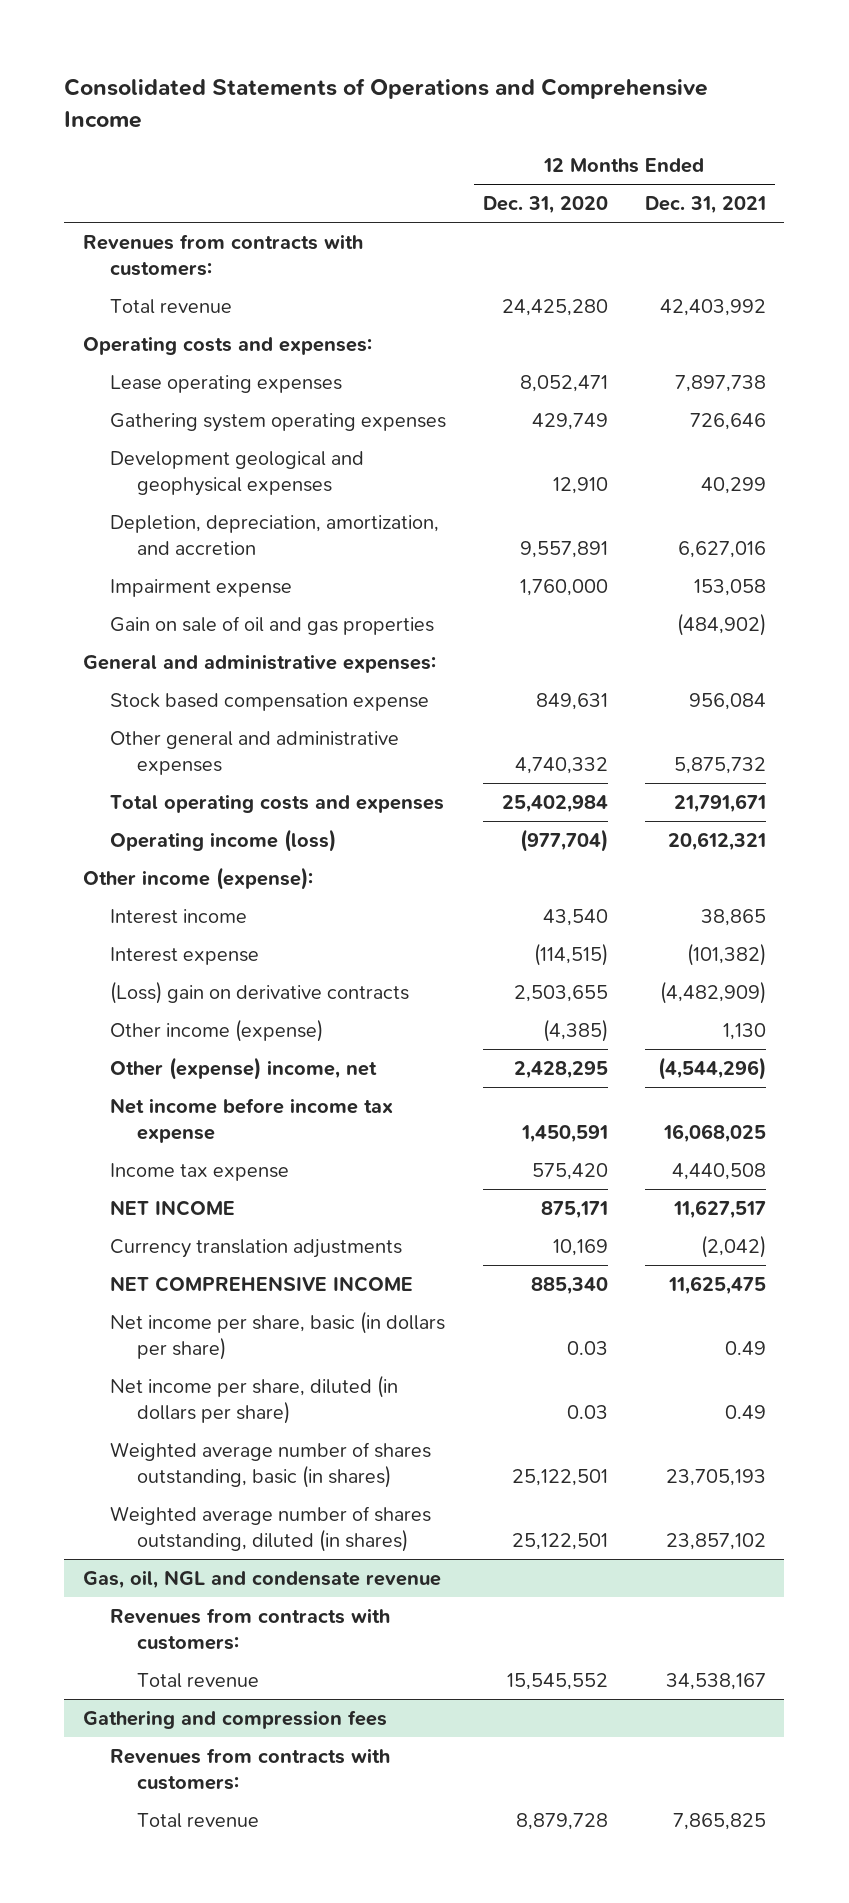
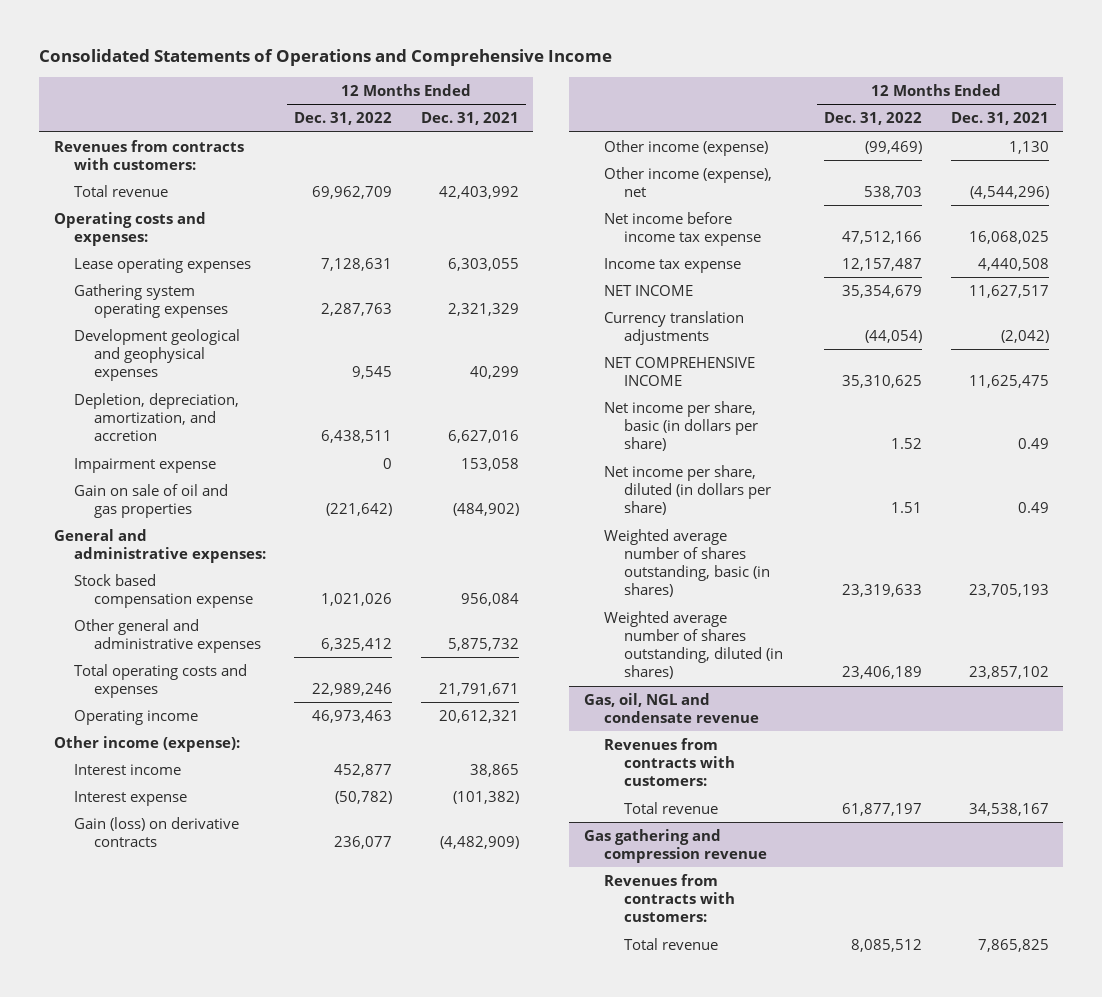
- | 12 Months Ended Dec. 31, 2020 | 12 Months Ended Dec. 31, 2021
+ | 12 Months Ended Dec. 31, 2022 | 12 Months Ended Dec. 31, 2021
- Lease operating expenses | 8,052,471 | 7,897,738
- Gathering system operating expenses | 429,749 | 726,646
+ Lease operating expenses | 7,128,631 | 6,303,055
+ Gathering system operating expenses | 2,287,763 | 2,321,329
- Operating income (loss) | (977,704) | 20,612,321
+ Operating income | 46,973,463 | 20,612,321
- (Loss) gain on derivative contracts | 2,503,655 | (4,482,909)
+ Gain (loss) on derivative contracts | 236,077 | (4,482,909)
- Other (expense) income, net | 2,428,295 | (4,544,296)
+ Other income (expense), net | 538,703 | (4,544,296)
- Gathering and compression fees
+ Gas gathering and compression revenue

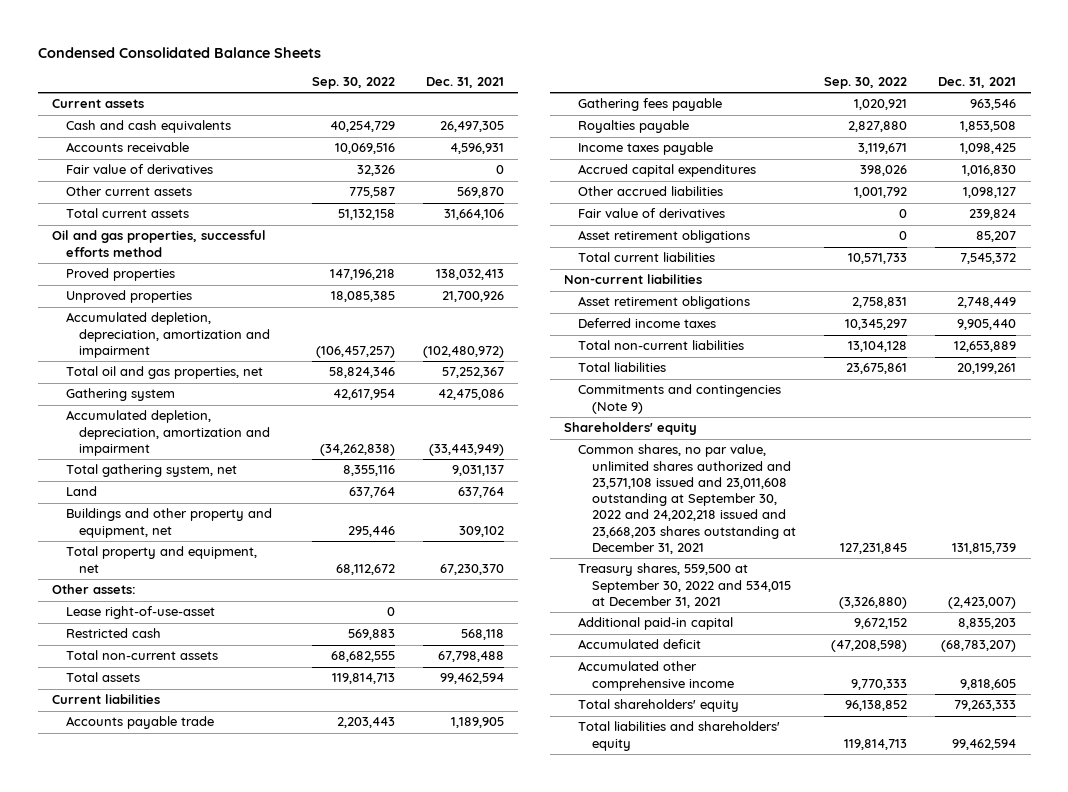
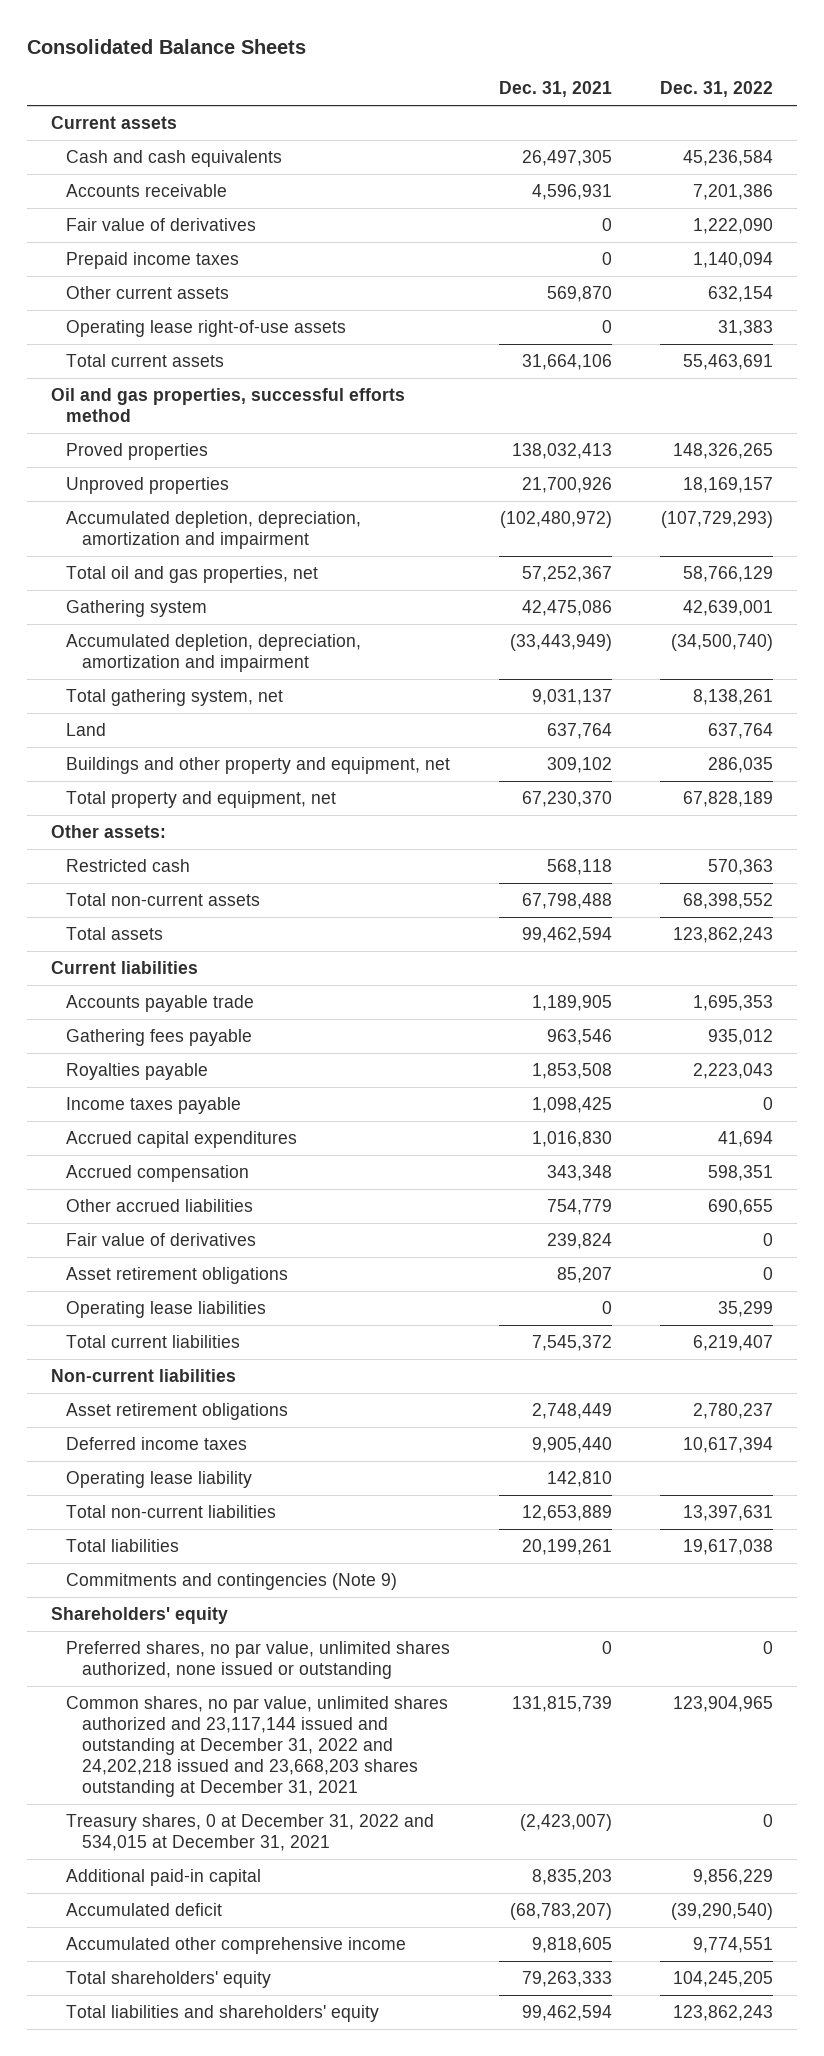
- Condensed Consolidated Balance Sheets
+ Consolidated Balance Sheets
- | Sep. 30, 2022 | Dec. 31, 2021
+ | Dec. 31, 2021 | Dec. 31, 2022
+ Prepaid income taxes | 0 | 1,140,094
+ Operating lease right-of-use assets | 0 | 31,383
- Lease right-of-use-asset | 0 |
- Other accrued liabilities | 1,001,792 | 1,098,127
+ Accrued compensation | 343,348 | 598,351
+ Other accrued liabilities | 754,779 | 690,655
+ Operating lease liabilities | 0 | 35,299
+ Operating lease liability | 142,810 |
- Common shares, no par value, unlimited shares authorized and 23,571,108 issued and 23,011,608 outstanding at September 30, 2022 and 24,202,218 issued and 23,668,203 shares outstanding at December 31, 2021 | 127,231,845 | 131,815,739
- Treasury shares, 559,500 at September 30, 2022 and 534,015 at December 31, 2021 | (3,326,880) | (2,423,007)
+ Preferred shares, no par value, unlimited shares authorized, none issued or outstanding | 0 | 0
+ Common shares, no par value, unlimited shares authorized and 23,117,144 issued and outstanding at December 31, 2022 and 24,202,218 issued and 23,668,203 shares outstanding at December 31, 2021 | 131,815,739 | 123,904,965
+ Treasury shares, 0 at December 31, 2022 and 534,015 at December 31, 2021 | (2,423,007) | 0

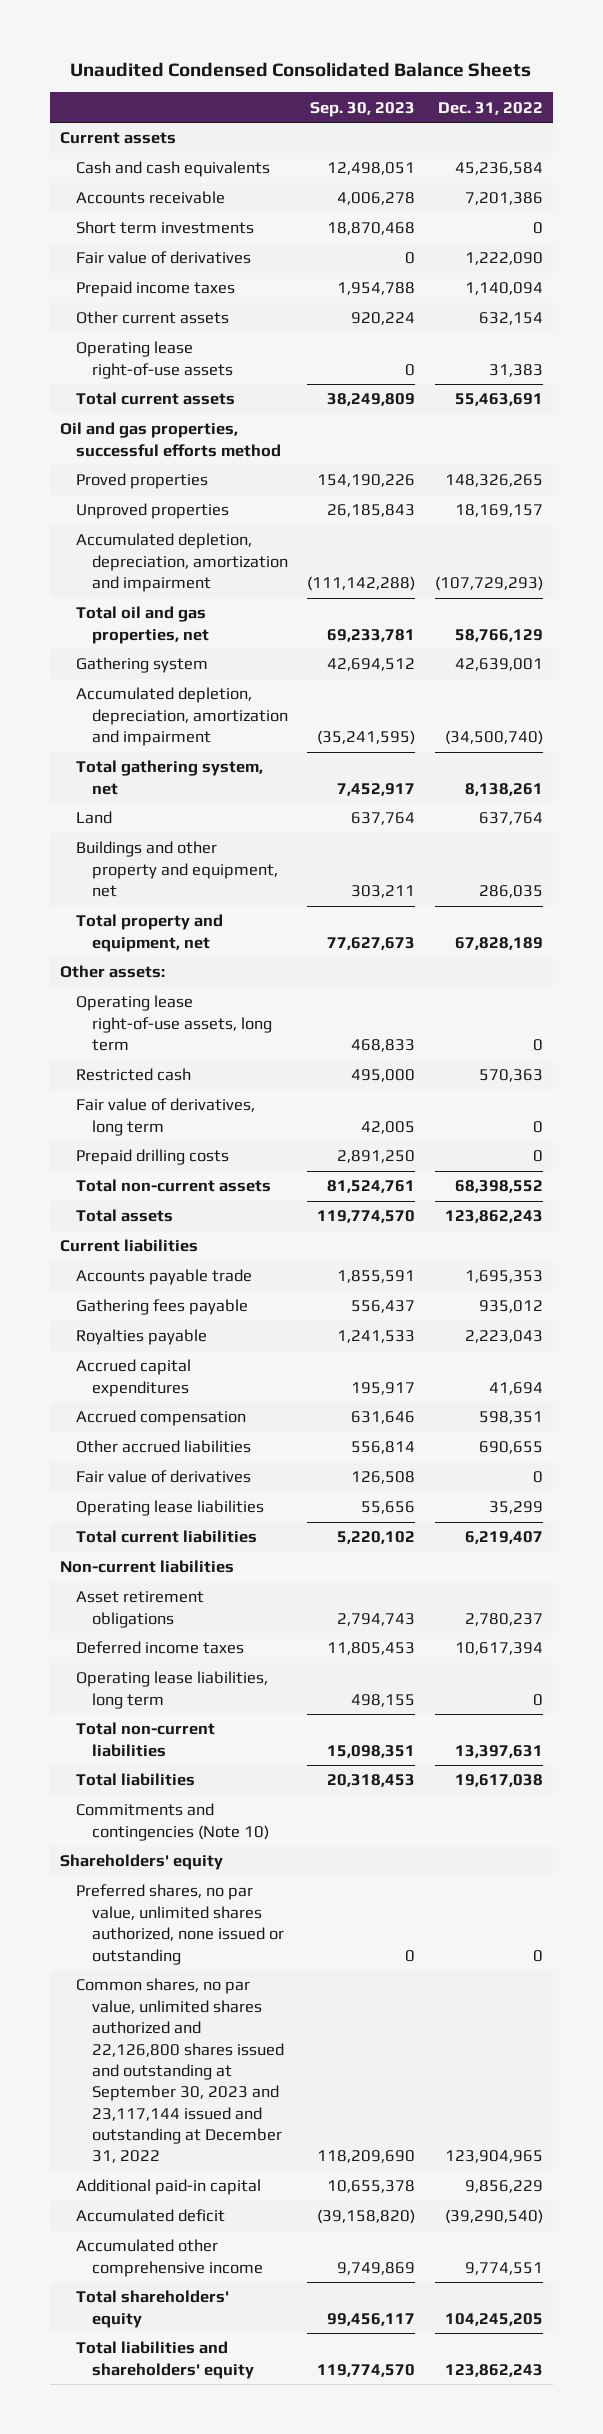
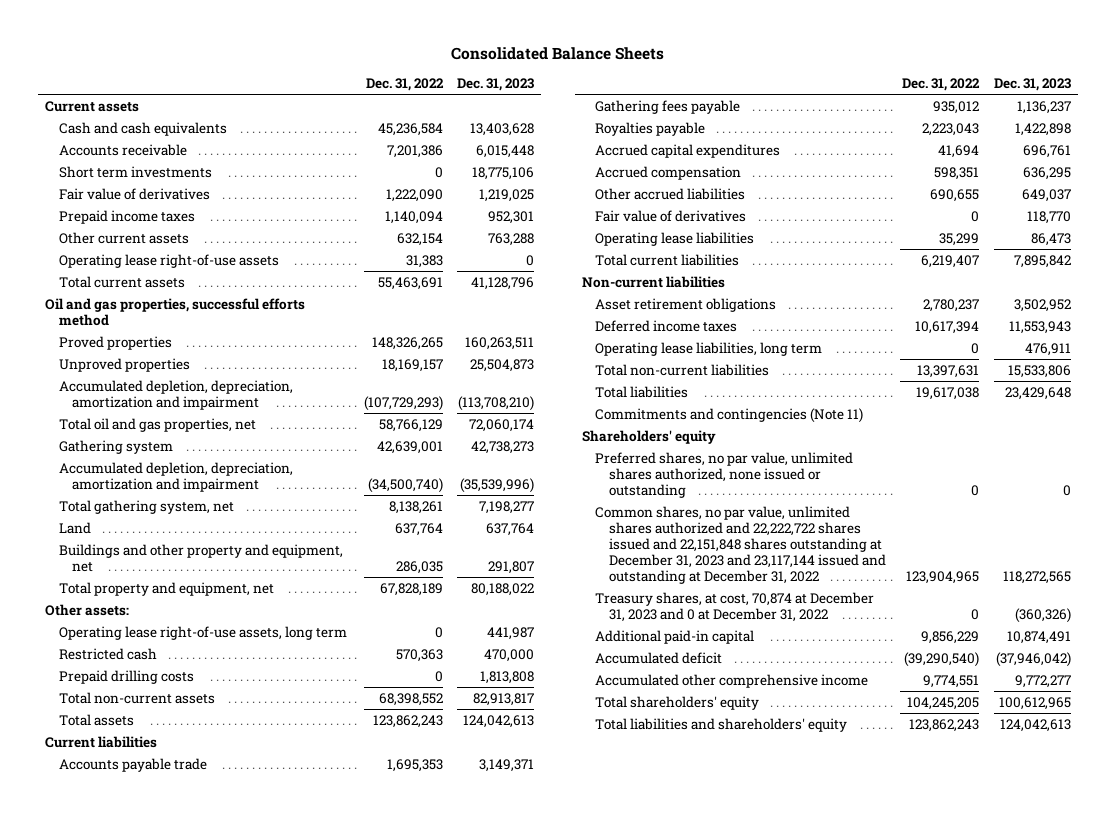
- Unaudited Condensed Consolidated Balance Sheets
+ Consolidated Balance Sheets
- | Sep. 30, 2023 | Dec. 31, 2022
+ | Dec. 31, 2022 | Dec. 31, 2023
- Fair value of derivatives, long term | 42,005 | 0
- Commitments and contingencies (Note 10)
+ Commitments and contingencies (Note 11)
- Common shares, no par value, unlimited shares authorized and 22,126,800 shares issued and outstanding at September 30, 2023 and 23,117,144 issued and outstanding at December 31, 2022 | 118,209,690 | 123,904,965
+ Common shares, no par value, unlimited shares authorized and 22,222,722 shares issued and 22,151,848 shares outstanding at December 31, 2023 and 23,117,144 issued and outstanding at December 31, 2022 | 123,904,965 | 118,272,565
+ Treasury shares, at cost, 70,874 at December 31, 2023 and 0 at December 31, 2022 | 0 | (360,326)

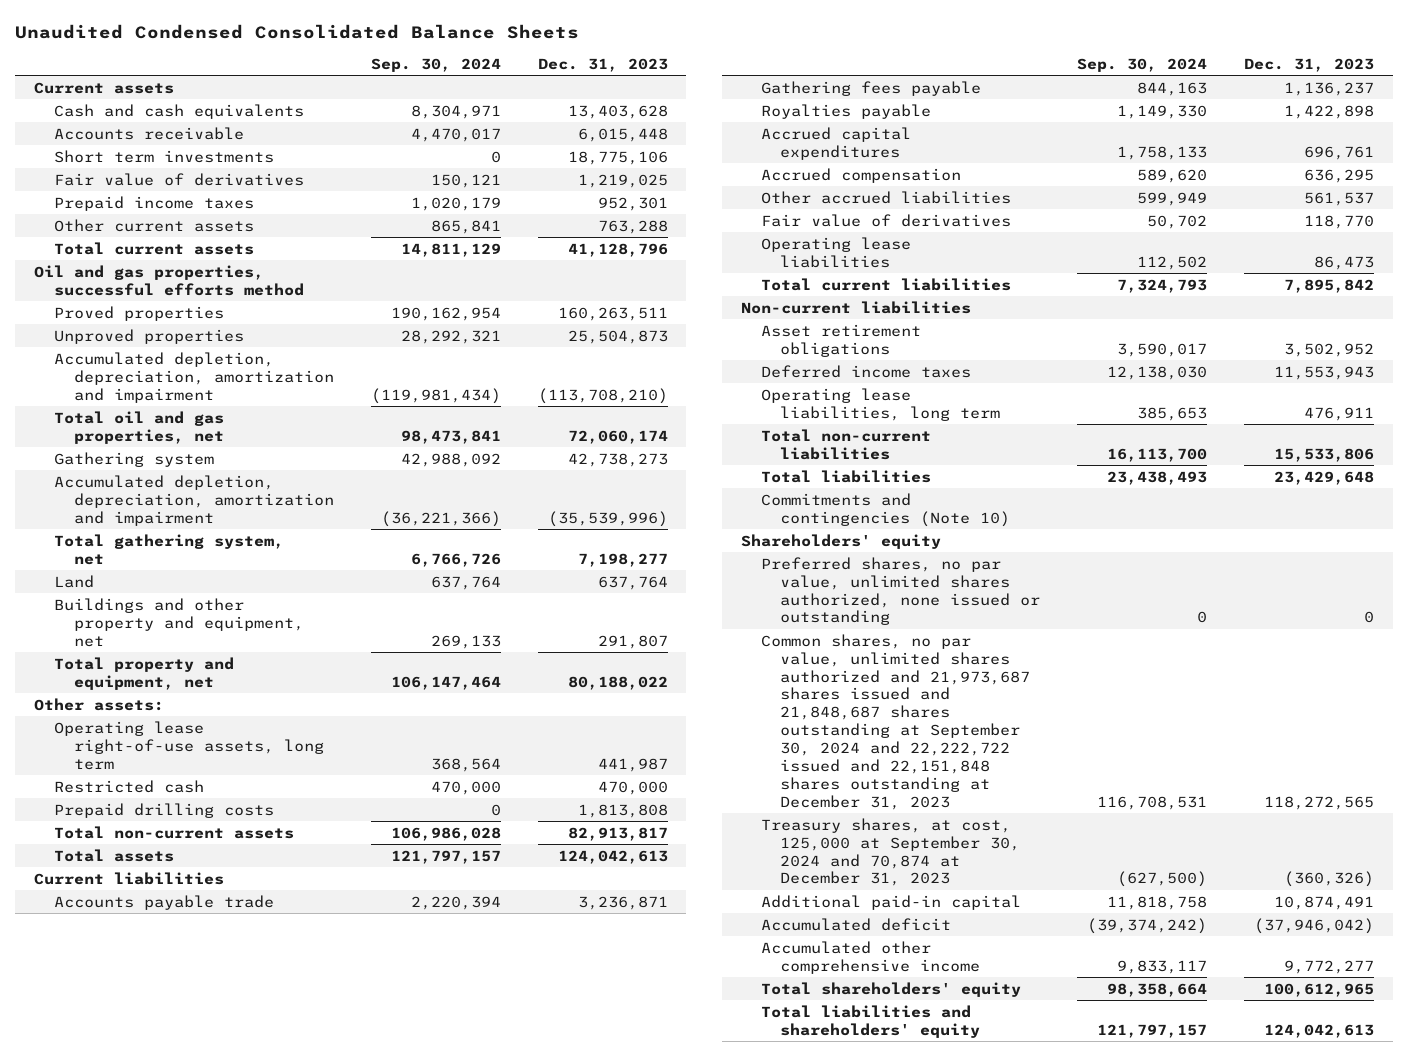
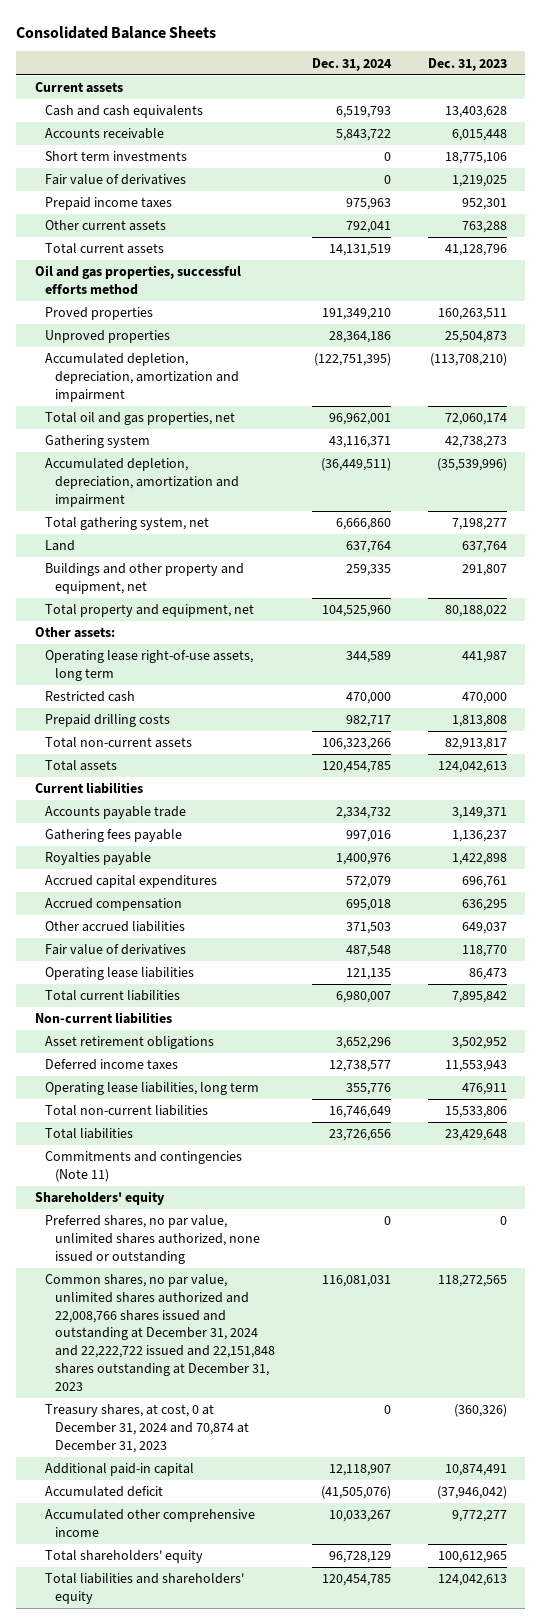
- Unaudited Condensed Consolidated Balance Sheets
+ Consolidated Balance Sheets
- | Sep. 30, 2024 | Dec. 31, 2023
+ | Dec. 31, 2024 | Dec. 31, 2023
- Accounts payable trade | 2,220,394 | 3,236,871
+ Accounts payable trade | 2,334,732 | 3,149,371
- Other accrued liabilities | 599,949 | 561,537
+ Other accrued liabilities | 371,503 | 649,037
- Commitments and contingencies (Note 10)
+ Commitments and contingencies (Note 11)
- Common shares, no par value, unlimited shares authorized and 21,973,687 shares issued and 21,848,687 shares outstanding at September 30, 2024 and 22,222,722 issued and 22,151,848 shares outstanding at December 31, 2023 | 116,708,531 | 118,272,565
- Treasury shares, at cost, 125,000 at September 30, 2024 and 70,874 at December 31, 2023 | (627,500) | (360,326)
+ Common shares, no par value, unlimited shares authorized and 22,008,766 shares issued and outstanding at December 31, 2024 and 22,222,722 issued and 22,151,848 shares outstanding at December 31, 2023 | 116,081,031 | 118,272,565
+ Treasury shares, at cost, 0 at December 31, 2024 and 70,874 at December 31, 2023 | 0 | (360,326)

